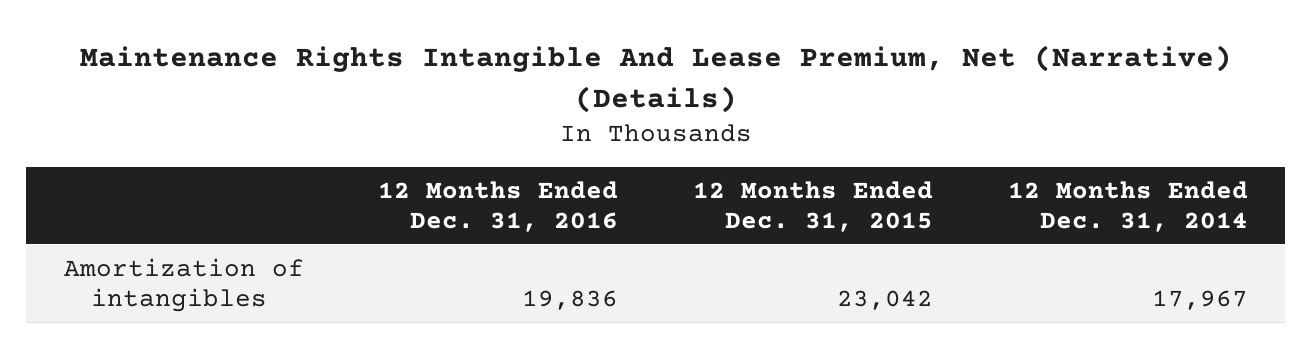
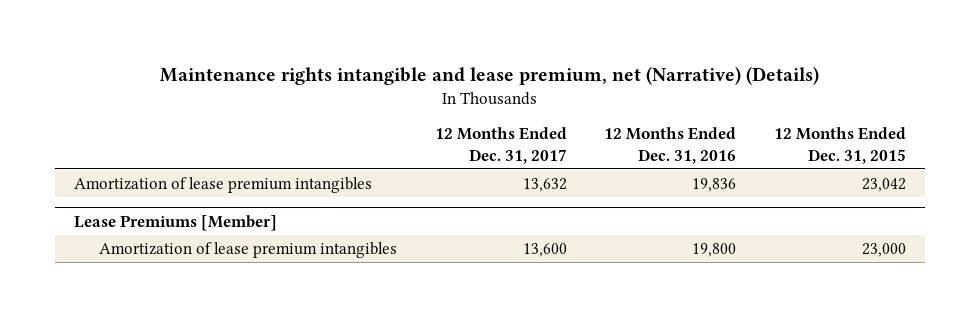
- Maintenance Rights Intangible And Lease Premium, Net (Narrative) (Details)
+ Maintenance rights intangible and lease premium, net (Narrative) (Details)
- | 12 Months Ended Dec. 31, 2016 | 12 Months Ended Dec. 31, 2015 | 12 Months Ended Dec. 31, 2014
+ | 12 Months Ended Dec. 31, 2017 | 12 Months Ended Dec. 31, 2016 | 12 Months Ended Dec. 31, 2015
- Amortization of intangibles | 19,836 | 23,042 | 17,967
+ Amortization of lease premium intangibles | 13,632 | 19,836 | 23,042
+ Lease Premiums [Member]
+ Amortization of lease premium intangibles | 13,600 | 19,800 | 23,000

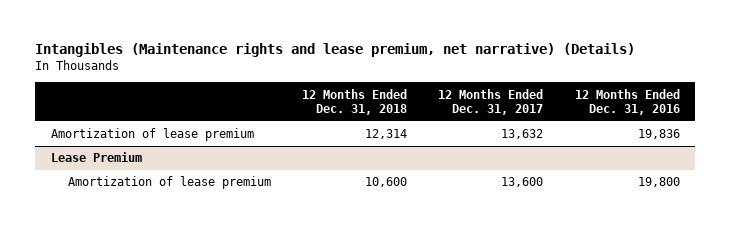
- Maintenance rights intangible and lease premium, net (Narrative) (Details)
+ Intangibles (Maintenance rights and lease premium, net narrative) (Details)
- | 12 Months Ended Dec. 31, 2017 | 12 Months Ended Dec. 31, 2016 | 12 Months Ended Dec. 31, 2015
+ | 12 Months Ended Dec. 31, 2018 | 12 Months Ended Dec. 31, 2017 | 12 Months Ended Dec. 31, 2016
- Amortization of lease premium intangibles | 13,632 | 19,836 | 23,042
- Lease Premiums [Member]
- Amortization of lease premium intangibles | 13,600 | 19,800 | 23,000
+ Amortization of lease premium | 12,314 | 13,632 | 19,836
+ Lease Premium
+ Amortization of lease premium | 10,600 | 13,600 | 19,800

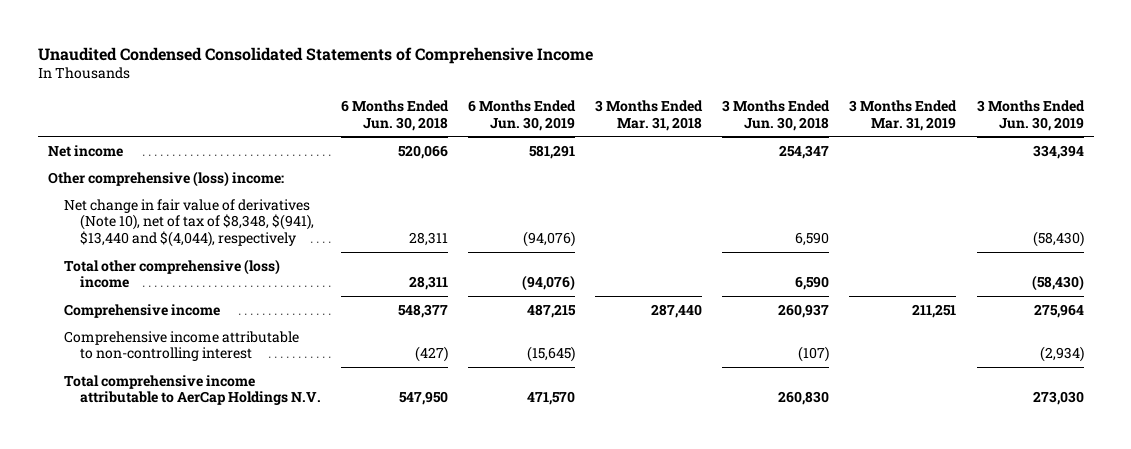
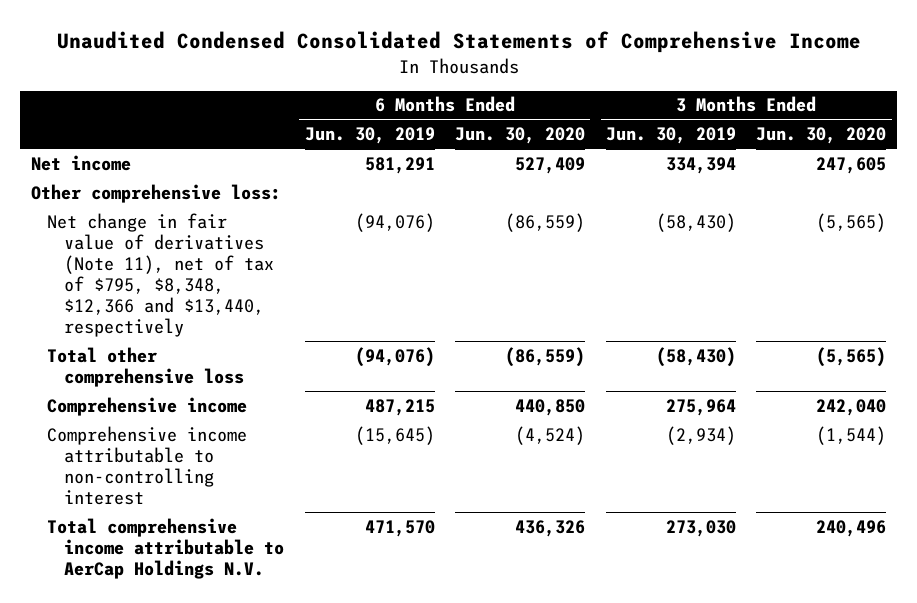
- | 6 Months Ended Jun. 30, 2018 | 6 Months Ended Jun. 30, 2019 | 3 Months Ended Mar. 31, 2018 | 3 Months Ended Jun. 30, 2018 | 3 Months Ended Mar. 31, 2019 | 3 Months Ended Jun. 30, 2019
+ | 6 Months Ended Jun. 30, 2019 | 6 Months Ended Jun. 30, 2020 | 3 Months Ended Jun. 30, 2019 | 3 Months Ended Jun. 30, 2020
- Other comprehensive (loss) income:
- Net change in fair value of derivatives (Note 10), net of tax of $8,348, $(941), $13,440 and $(4,044), respectively | 28,311 | (94,076) | | 6,590 | | (58,430)
- Total other comprehensive (loss) income | 28,311 | (94,076) | | 6,590 | | (58,430)
+ Other comprehensive loss:
+ Net change in fair value of derivatives (Note 11), net of tax of $795, $8,348, $12,366 and $13,440, respectively | (94,076) | (86,559) | (58,430) | (5,565)
+ Total other comprehensive loss | (94,076) | (86,559) | (58,430) | (5,565)

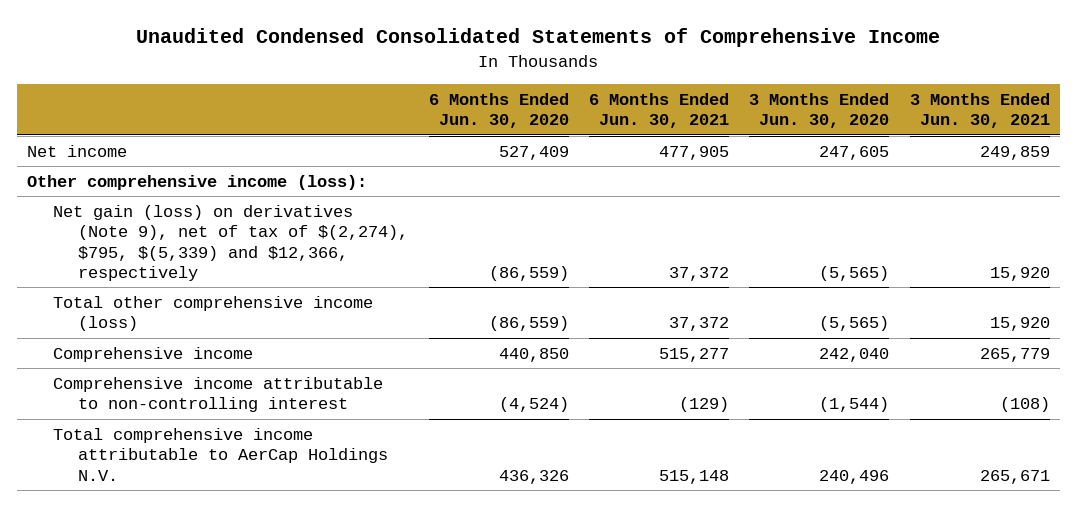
- | 6 Months Ended Jun. 30, 2019 | 6 Months Ended Jun. 30, 2020 | 3 Months Ended Jun. 30, 2019 | 3 Months Ended Jun. 30, 2020
+ | 6 Months Ended Jun. 30, 2020 | 6 Months Ended Jun. 30, 2021 | 3 Months Ended Jun. 30, 2020 | 3 Months Ended Jun. 30, 2021
- Other comprehensive loss:
- Net change in fair value of derivatives (Note 11), net of tax of $795, $8,348, $12,366 and $13,440, respectively | (94,076) | (86,559) | (58,430) | (5,565)
- Total other comprehensive loss | (94,076) | (86,559) | (58,430) | (5,565)
+ Other comprehensive income (loss):
+ Net gain (loss) on derivatives (Note 9), net of tax of $(2,274), $795, $(5,339) and $12,366, respectively | (86,559) | 37,372 | (5,565) | 15,920
+ Total other comprehensive income (loss) | (86,559) | 37,372 | (5,565) | 15,920

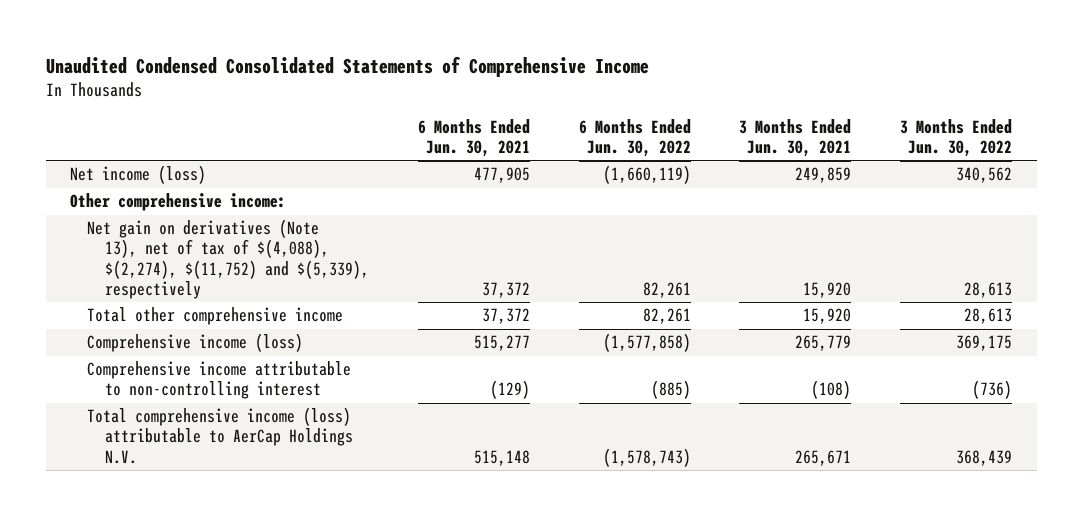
- | 6 Months Ended Jun. 30, 2020 | 6 Months Ended Jun. 30, 2021 | 3 Months Ended Jun. 30, 2020 | 3 Months Ended Jun. 30, 2021
+ | 6 Months Ended Jun. 30, 2021 | 6 Months Ended Jun. 30, 2022 | 3 Months Ended Jun. 30, 2021 | 3 Months Ended Jun. 30, 2022
- Net income | 527,409 | 477,905 | 247,605 | 249,859
- Other comprehensive income (loss):
- Net gain (loss) on derivatives (Note 9), net of tax of $(2,274), $795, $(5,339) and $12,366, respectively | (86,559) | 37,372 | (5,565) | 15,920
- Total other comprehensive income (loss) | (86,559) | 37,372 | (5,565) | 15,920
- Comprehensive income | 440,850 | 515,277 | 242,040 | 265,779
+ Net income (loss) | 477,905 | (1,660,119) | 249,859 | 340,562
+ Other comprehensive income:
+ Net gain on derivatives (Note 13), net of tax of $(4,088), $(2,274), $(11,752) and $(5,339), respectively | 37,372 | 82,261 | 15,920 | 28,613
+ Total other comprehensive income | 37,372 | 82,261 | 15,920 | 28,613
+ Comprehensive income (loss) | 515,277 | (1,577,858) | 265,779 | 369,175
- Total comprehensive income attributable to AerCap Holdings N.V. | 436,326 | 515,148 | 240,496 | 265,671
+ Total comprehensive income (loss) attributable to AerCap Holdings N.V. | 515,148 | (1,578,743) | 265,671 | 368,439

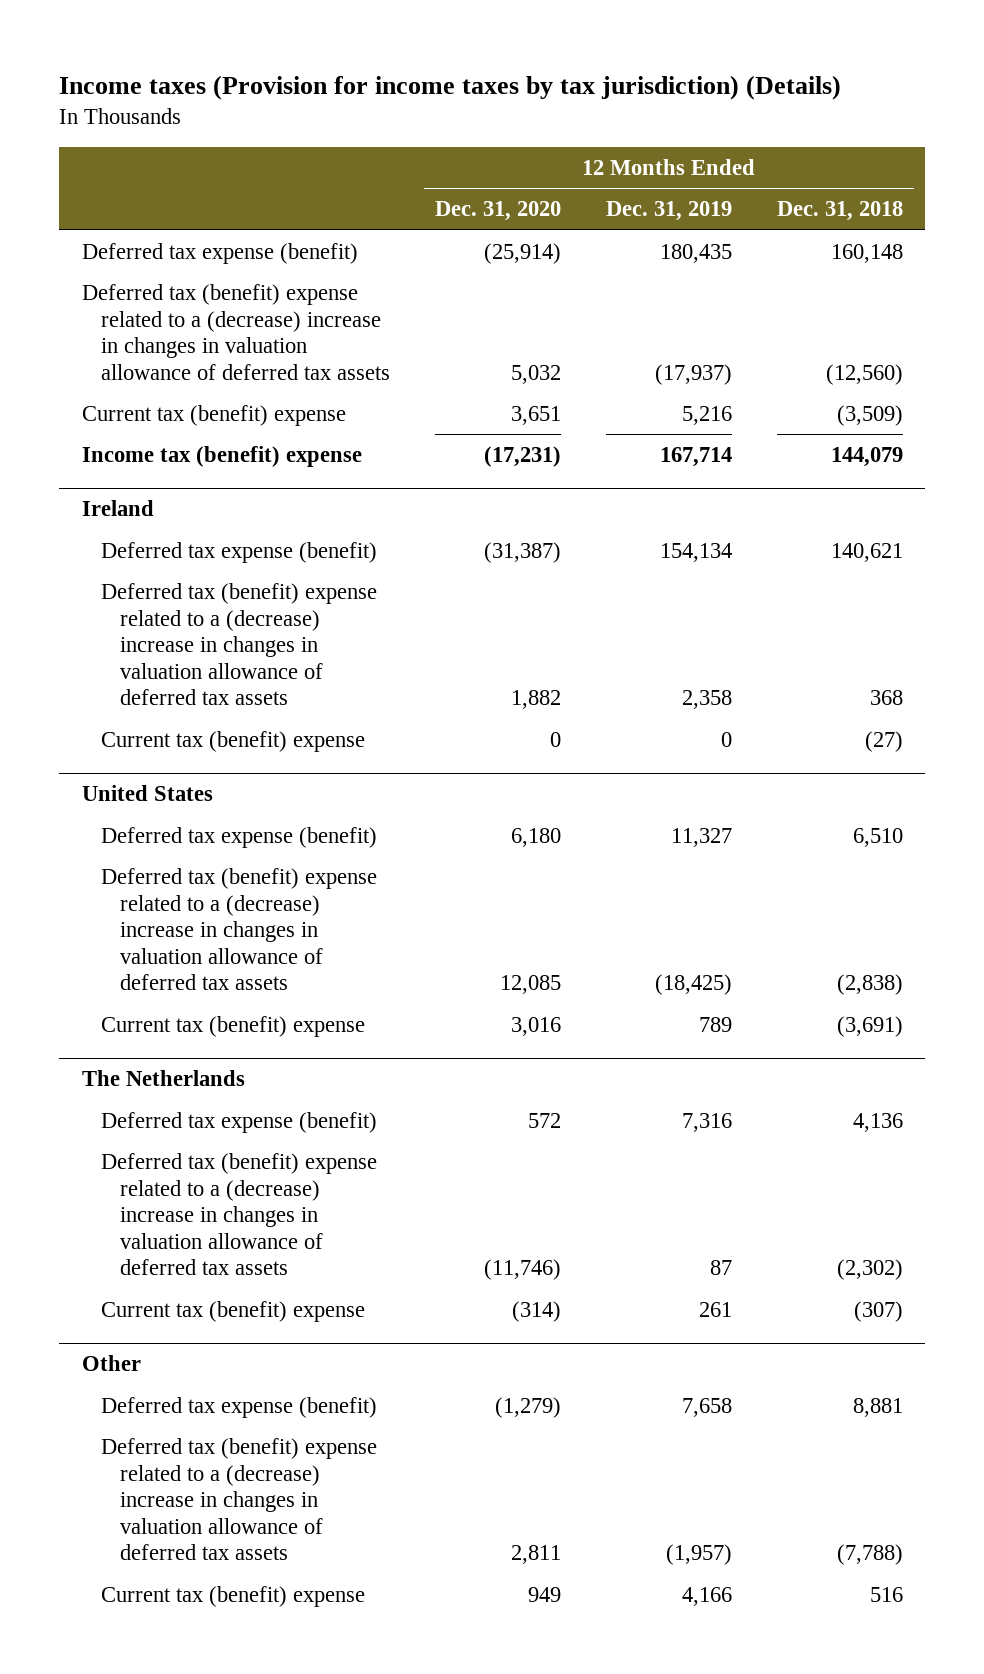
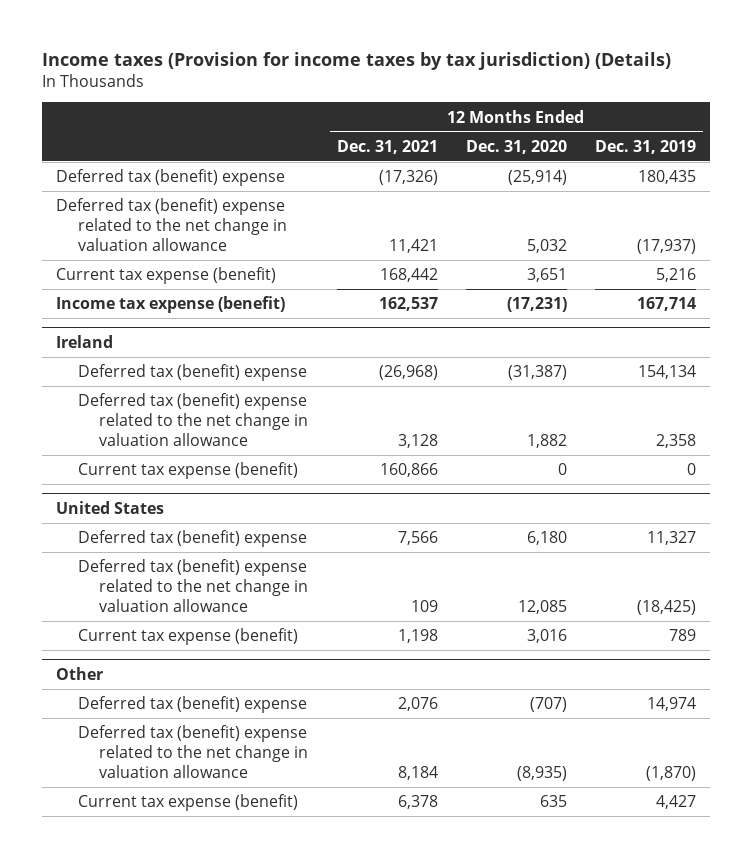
- | 12 Months Ended Dec. 31, 2020 | 12 Months Ended Dec. 31, 2019 | 12 Months Ended Dec. 31, 2018
+ | 12 Months Ended Dec. 31, 2021 | 12 Months Ended Dec. 31, 2020 | 12 Months Ended Dec. 31, 2019
- Deferred tax expense (benefit) | (25,914) | 180,435 | 160,148
- Deferred tax (benefit) expense related to a (decrease) increase in changes in valuation allowance of deferred tax assets | 5,032 | (17,937) | (12,560)
- Current tax (benefit) expense | 3,651 | 5,216 | (3,509)
- Income tax (benefit) expense | (17,231) | 167,714 | 144,079
+ Deferred tax (benefit) expense | (17,326) | (25,914) | 180,435
+ Deferred tax (benefit) expense related to the net change in valuation allowance | 11,421 | 5,032 | (17,937)
+ Current tax expense (benefit) | 168,442 | 3,651 | 5,216
+ Income tax expense (benefit) | 162,537 | (17,231) | 167,714
@ Ireland
- Deferred tax expense (benefit) | (31,387) | 154,134 | 140,621
- Deferred tax (benefit) expense related to a (decrease) increase in changes in valuation allowance of deferred tax assets | 1,882 | 2,358 | 368
- Current tax (benefit) expense | 0 | 0 | (27)
+ Deferred tax (benefit) expense | (26,968) | (31,387) | 154,134
+ Deferred tax (benefit) expense related to the net change in valuation allowance | 3,128 | 1,882 | 2,358
+ Current tax expense (benefit) | 160,866 | 0 | 0
@ United States
- Deferred tax expense (benefit) | 6,180 | 11,327 | 6,510
- Deferred tax (benefit) expense related to a (decrease) increase in changes in valuation allowance of deferred tax assets | 12,085 | (18,425) | (2,838)
- Current tax (benefit) expense | 3,016 | 789 | (3,691)
- The Netherlands
- Deferred tax expense (benefit) | 572 | 7,316 | 4,136
- Deferred tax (benefit) expense related to a (decrease) increase in changes in valuation allowance of deferred tax assets | (11,746) | 87 | (2,302)
- Current tax (benefit) expense | (314) | 261 | (307)
@ United States
+ Deferred tax (benefit) expense | 7,566 | 6,180 | 11,327
+ Deferred tax (benefit) expense related to the net change in valuation allowance | 109 | 12,085 | (18,425)
+ Current tax expense (benefit) | 1,198 | 3,016 | 789
@ Other
- Deferred tax expense (benefit) | (1,279) | 7,658 | 8,881
- Deferred tax (benefit) expense related to a (decrease) increase in changes in valuation allowance of deferred tax assets | 2,811 | (1,957) | (7,788)
- Current tax (benefit) expense | 949 | 4,166 | 516
+ Deferred tax (benefit) expense | 2,076 | (707) | 14,974
+ Deferred tax (benefit) expense related to the net change in valuation allowance | 8,184 | (8,935) | (1,870)
+ Current tax expense (benefit) | 6,378 | 635 | 4,427

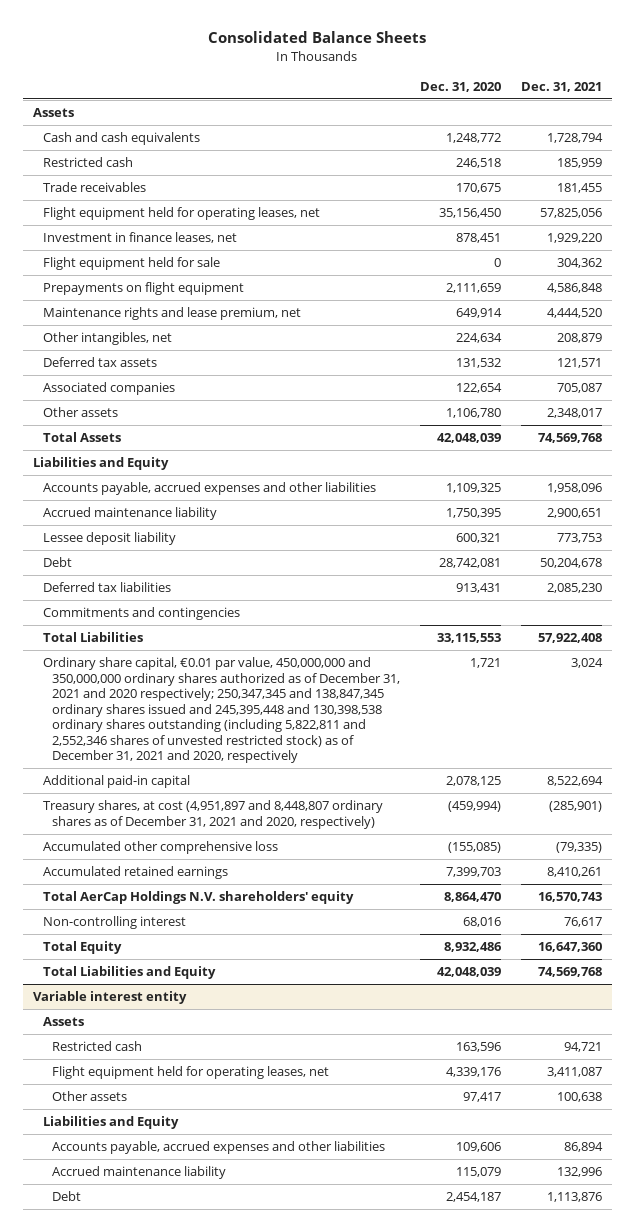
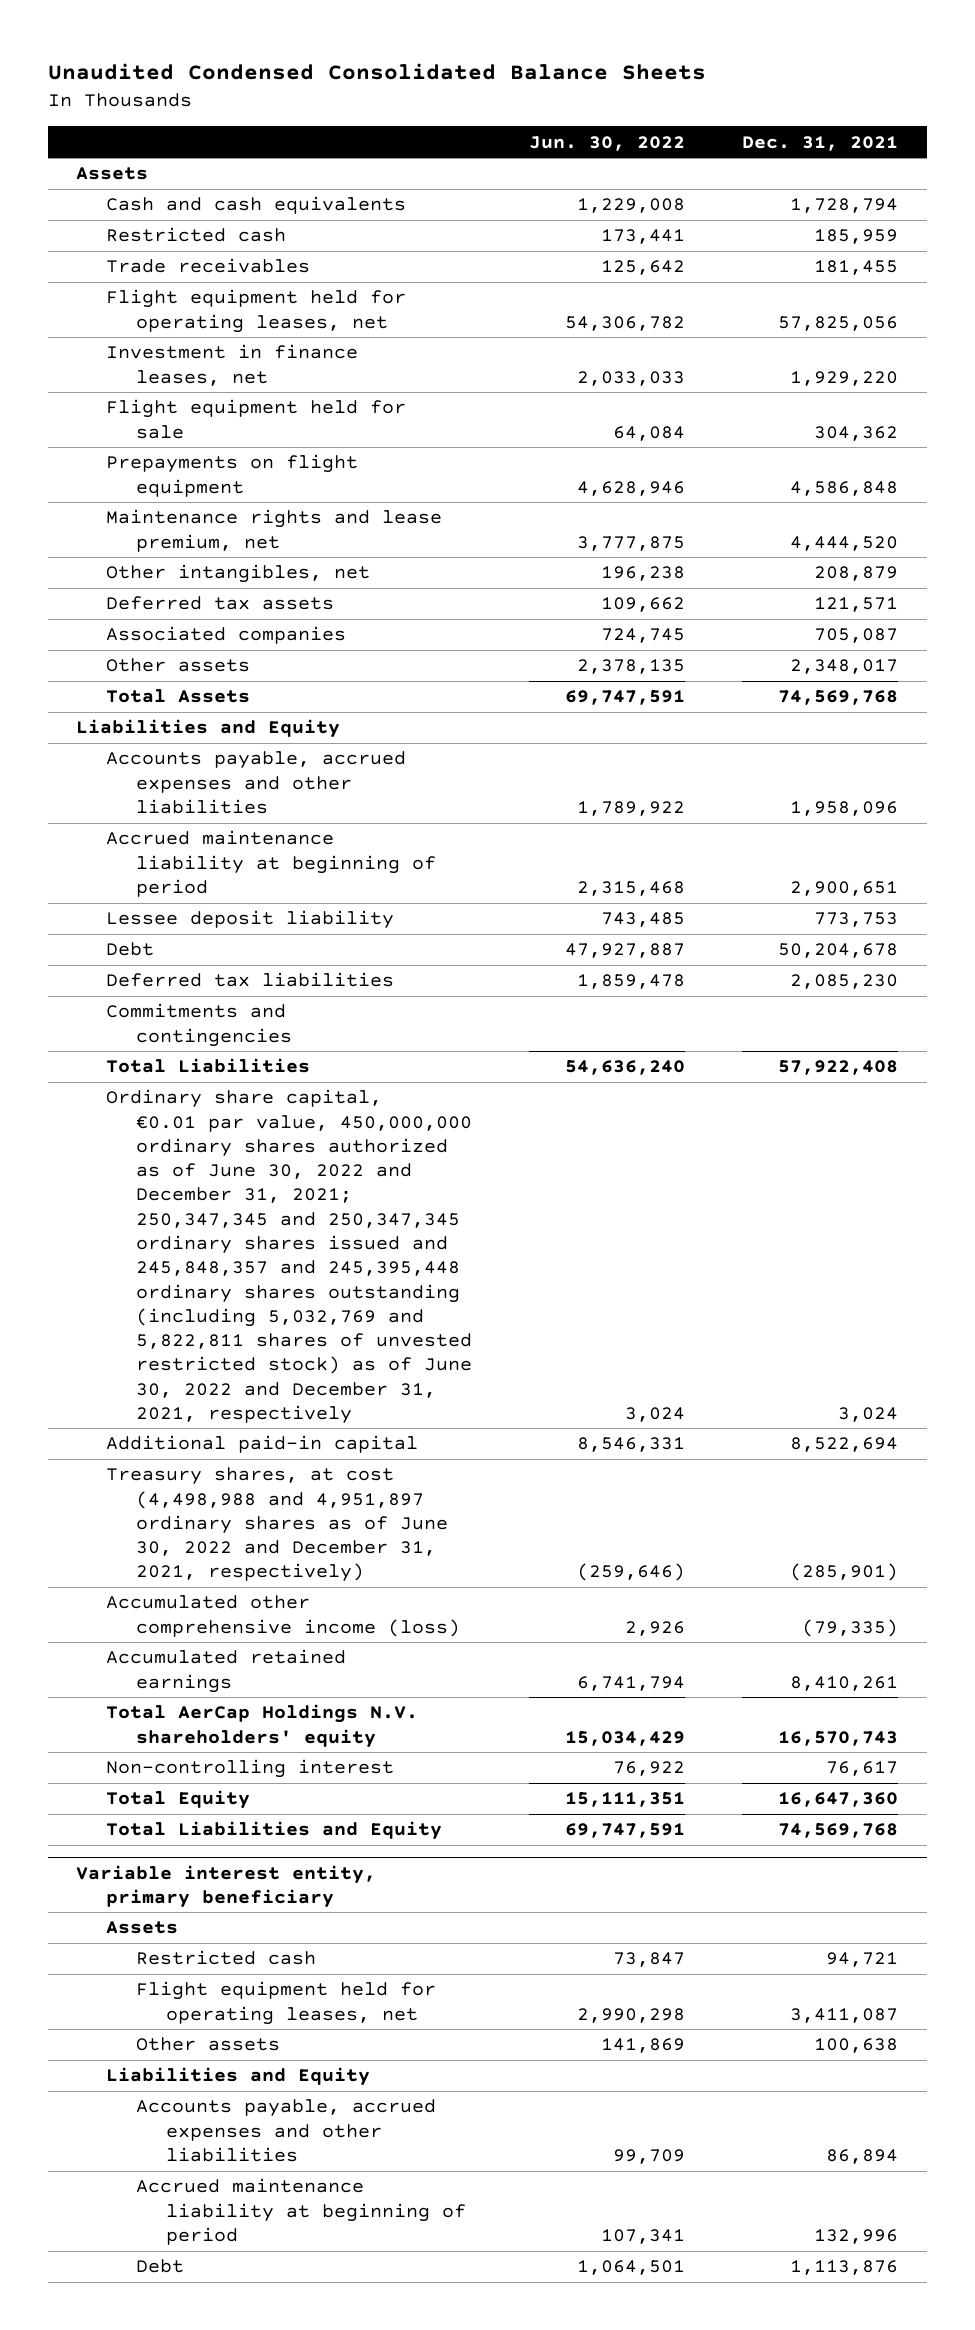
- Consolidated Balance Sheets
+ Unaudited Condensed Consolidated Balance Sheets
- | Dec. 31, 2020 | Dec. 31, 2021
+ | Jun. 30, 2022 | Dec. 31, 2021
- Accrued maintenance liability | 1,750,395 | 2,900,651
+ Accrued maintenance liability at beginning of period | 2,315,468 | 2,900,651
- Ordinary share capital, €0.01 par value, 450,000,000 and 350,000,000 ordinary shares authorized as of December 31, 2021 and 2020 respectively; 250,347,345 and 138,847,345 ordinary shares issued and 245,395,448 and 130,398,538 ordinary shares outstanding (including 5,822,811 and 2,552,346 shares of unvested restricted stock) as of December 31, 2021 and 2020, respectively | 1,721 | 3,024
+ Ordinary share capital, €0.01 par value, 450,000,000 ordinary shares authorized as of June 30, 2022 and December 31, 2021; 250,347,345 and 250,347,345 ordinary shares issued and 245,848,357 and 245,395,448 ordinary shares outstanding (including 5,032,769 and 5,822,811 shares of unvested restricted stock) as of June 30, 2022 and December 31, 2021, respectively | 3,024 | 3,024
- Treasury shares, at cost (4,951,897 and 8,448,807 ordinary shares as of December 31, 2021 and 2020, respectively) | (459,994) | (285,901)
- Accumulated other comprehensive loss | (155,085) | (79,335)
+ Treasury shares, at cost (4,498,988 and 4,951,897 ordinary shares as of June 30, 2022 and December 31, 2021, respectively) | (259,646) | (285,901)
+ Accumulated other comprehensive income (loss) | 2,926 | (79,335)
- Variable interest entity
+ Variable interest entity, primary beneficiary
- Accrued maintenance liability | 115,079 | 132,996
+ Accrued maintenance liability at beginning of period | 107,341 | 132,996

